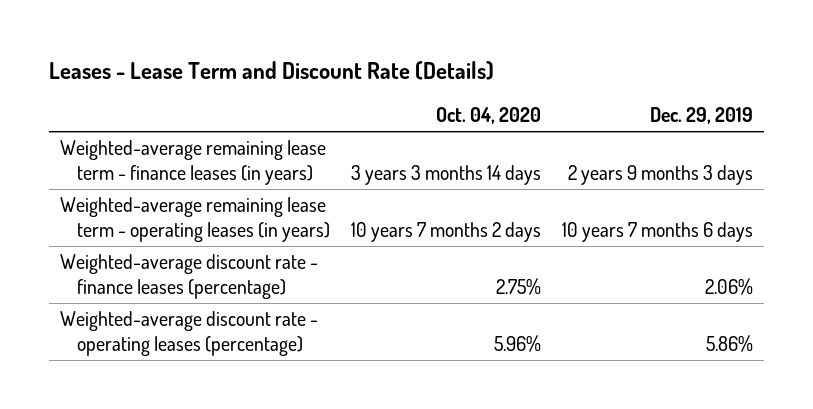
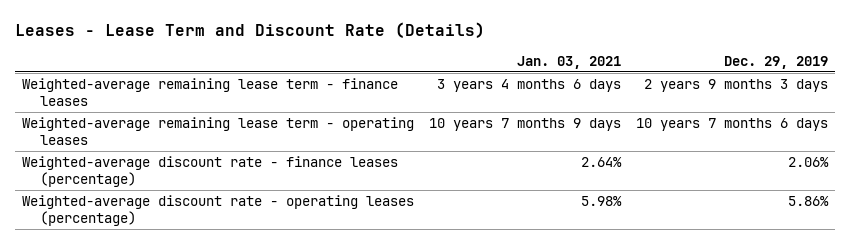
- | Oct. 04, 2020 | Dec. 29, 2019
+ | Jan. 03, 2021 | Dec. 29, 2019
- Weighted-average remaining lease term - finance leases (in years) | 3 years 3 months 14 days | 2 years 9 months 3 days
- Weighted-average remaining lease term - operating leases (in years) | 10 years 7 months 2 days | 10 years 7 months 6 days
+ Weighted-average remaining lease term - finance leases | 3 years 4 months 6 days | 2 years 9 months 3 days
+ Weighted-average remaining lease term - operating leases | 10 years 7 months 9 days | 10 years 7 months 6 days

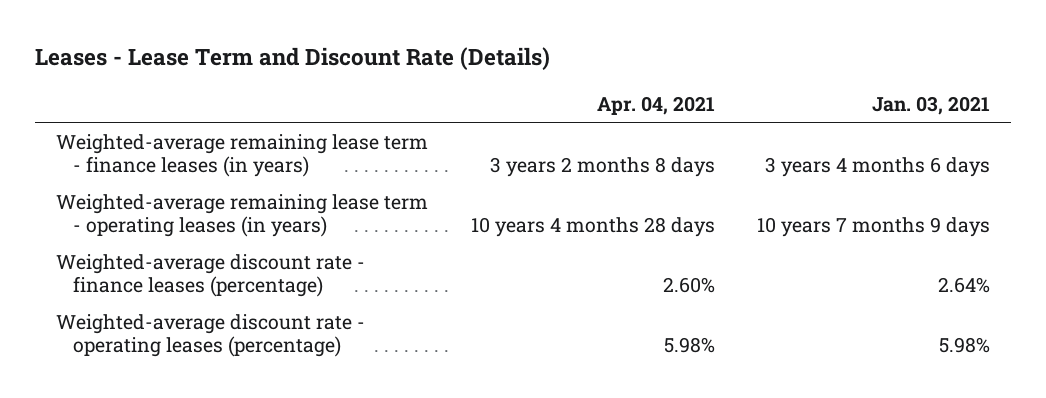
- | Jan. 03, 2021 | Dec. 29, 2019
+ | Apr. 04, 2021 | Jan. 03, 2021
- Weighted-average remaining lease term - finance leases | 3 years 4 months 6 days | 2 years 9 months 3 days
- Weighted-average remaining lease term - operating leases | 10 years 7 months 9 days | 10 years 7 months 6 days
+ Weighted-average remaining lease term - finance leases (in years) | 3 years 2 months 8 days | 3 years 4 months 6 days
+ Weighted-average remaining lease term - operating leases (in years) | 10 years 4 months 28 days | 10 years 7 months 9 days

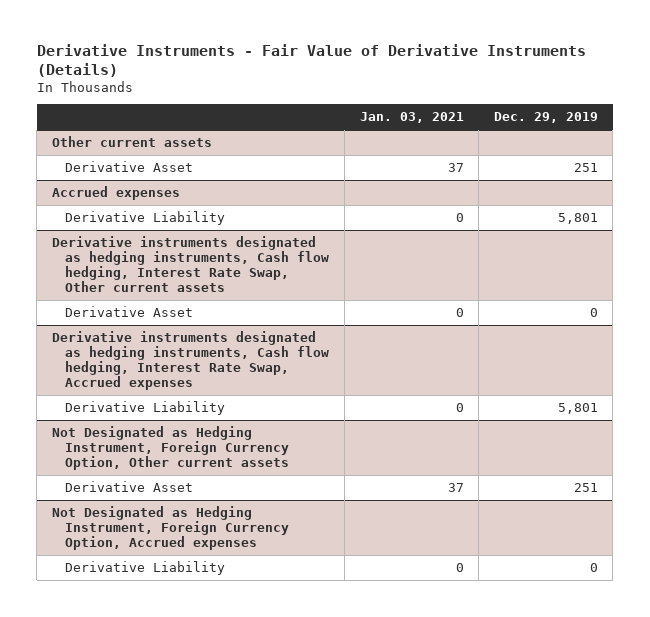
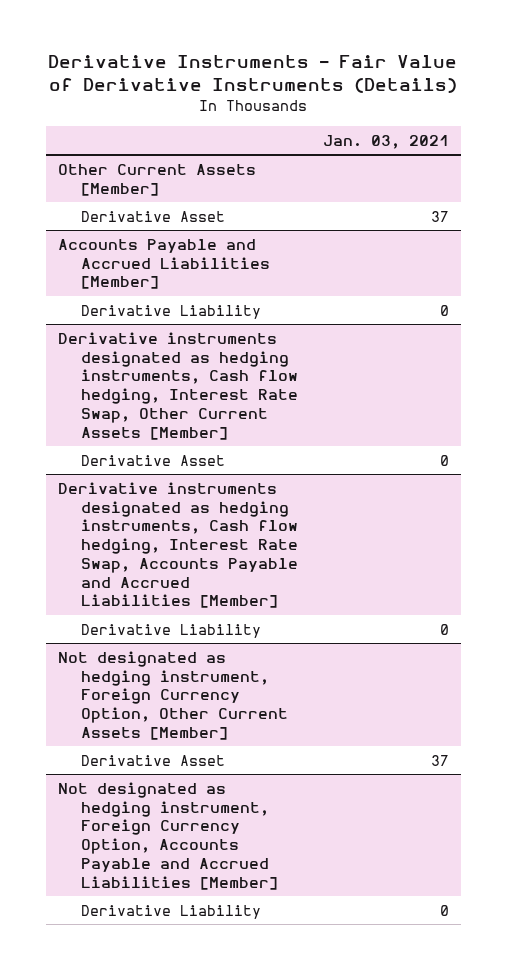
- | Jan. 03, 2021 | Dec. 29, 2019
+ | Jan. 03, 2021
- Other current assets
+ Other Current Assets [Member]
- Accrued expenses
+ Accounts Payable and Accrued Liabilities [Member]
- Derivative instruments designated as hedging instruments, Cash flow hedging, Interest Rate Swap, Other current assets
+ Derivative instruments designated as hedging instruments, Cash flow hedging, Interest Rate Swap, Other Current Assets [Member]
- Derivative instruments designated as hedging instruments, Cash flow hedging, Interest Rate Swap, Accrued expenses
+ Derivative instruments designated as hedging instruments, Cash flow hedging, Interest Rate Swap, Accounts Payable and Accrued Liabilities [Member]
- Not Designated as Hedging Instrument, Foreign Currency Option, Other current assets
+ Not designated as hedging instrument, Foreign Currency Option, Other Current Assets [Member]
- Not Designated as Hedging Instrument, Foreign Currency Option, Accrued expenses
+ Not designated as hedging instrument, Foreign Currency Option, Accounts Payable and Accrued Liabilities [Member]

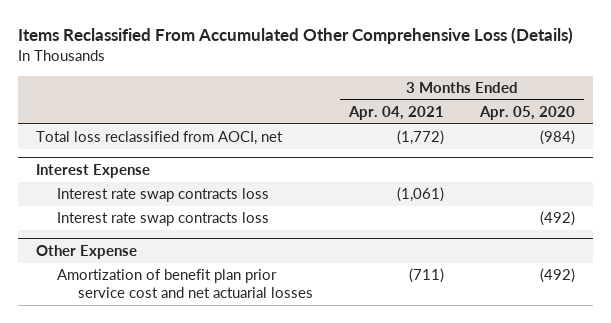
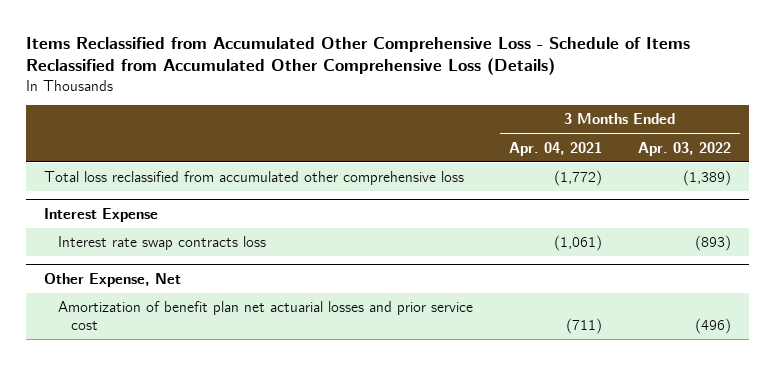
- Items Reclassified From Accumulated Other Comprehensive Loss (Details)
+ Items Reclassified from Accumulated Other Comprehensive Loss - Schedule of Items Reclassified from Accumulated Other Comprehensive Loss (Details)
- | 3 Months Ended Apr. 04, 2021 | 3 Months Ended Apr. 05, 2020
+ | 3 Months Ended Apr. 04, 2021 | 3 Months Ended Apr. 03, 2022
- Total loss reclassified from AOCI, net | (1,772) | (984)
+ Total loss reclassified from accumulated other comprehensive loss | (1,772) | (1,389)
@ Interest Expense
- Interest rate swap contracts loss | | (492)
- Other Expense
- Amortization of benefit plan prior service cost and net actuarial losses | (711) | (492)
+ Other Expense, Net
+ Amortization of benefit plan net actuarial losses and prior service cost | (711) | (496)

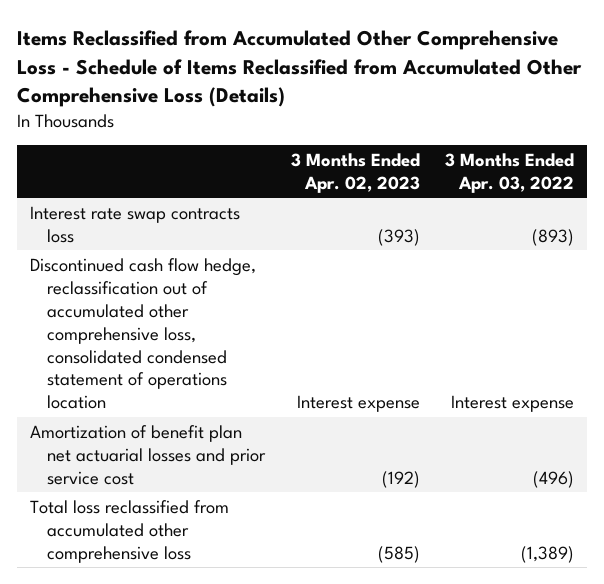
- | 3 Months Ended Apr. 04, 2021 | 3 Months Ended Apr. 03, 2022
+ | 3 Months Ended Apr. 02, 2023 | 3 Months Ended Apr. 03, 2022
- Interest Expense
- Other Expense, Net
+ Discontinued cash flow hedge, reclassification out of accumulated other comprehensive loss, consolidated condensed statement of operations location | Interest expense | Interest expense
moved down: Total loss reclassified from accumulated other comprehensive loss | (585) | (1,389)

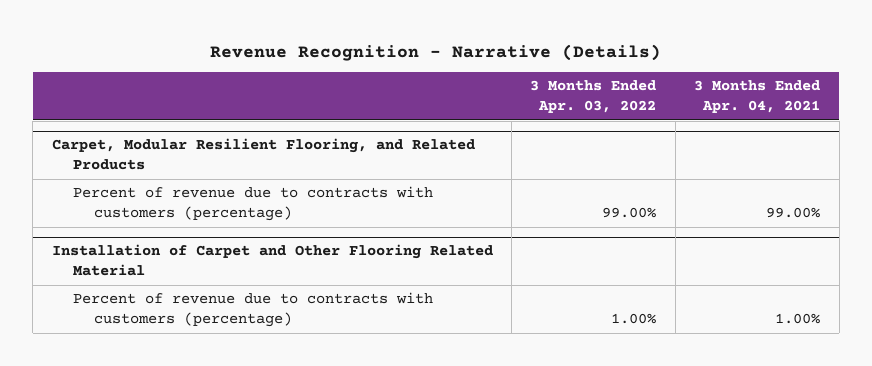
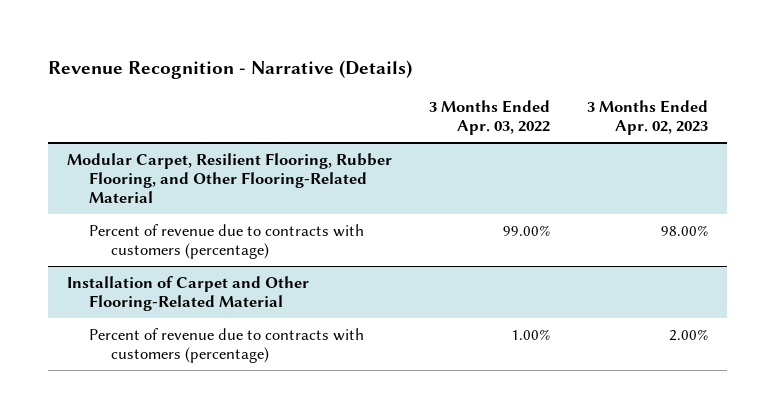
- | 3 Months Ended Apr. 03, 2022 | 3 Months Ended Apr. 04, 2021
+ | 3 Months Ended Apr. 03, 2022 | 3 Months Ended Apr. 02, 2023
- Carpet, Modular Resilient Flooring, and Related Products
+ Modular Carpet, Resilient Flooring, Rubber Flooring, and Other Flooring-Related Material
- Installation of Carpet and Other Flooring Related Material
+ Installation of Carpet and Other Flooring-Related Material

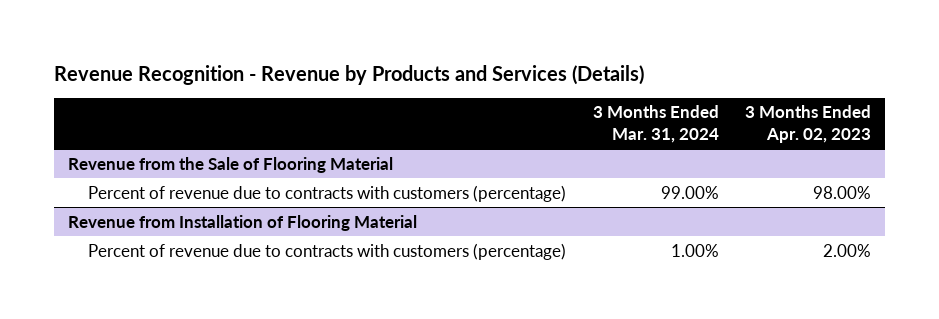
- Revenue Recognition - Narrative (Details)
+ Revenue Recognition - Revenue by Products and Services (Details)
- | 3 Months Ended Apr. 03, 2022 | 3 Months Ended Apr. 02, 2023
+ | 3 Months Ended Mar. 31, 2024 | 3 Months Ended Apr. 02, 2023
- Modular Carpet, Resilient Flooring, Rubber Flooring, and Other Flooring-Related Material
+ Revenue from the Sale of Flooring Material
- Installation of Carpet and Other Flooring-Related Material
+ Revenue from Installation of Flooring Material

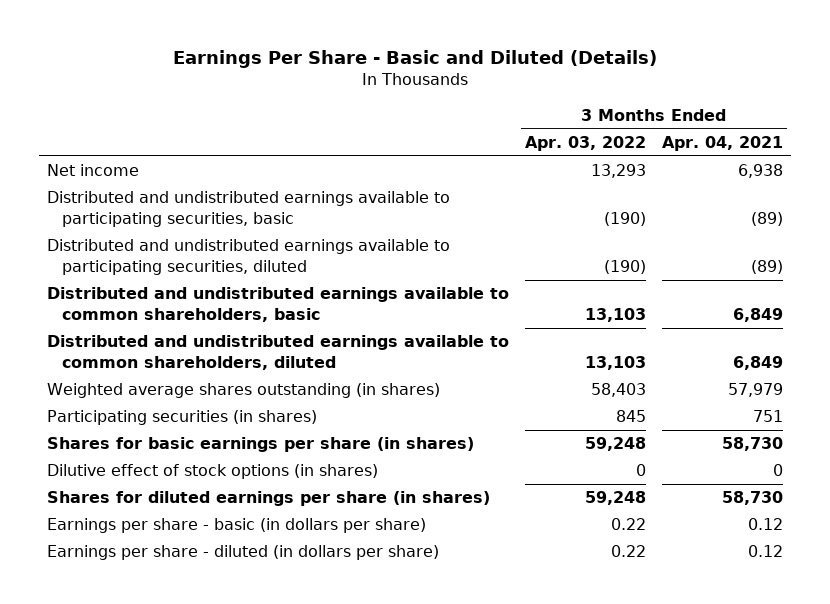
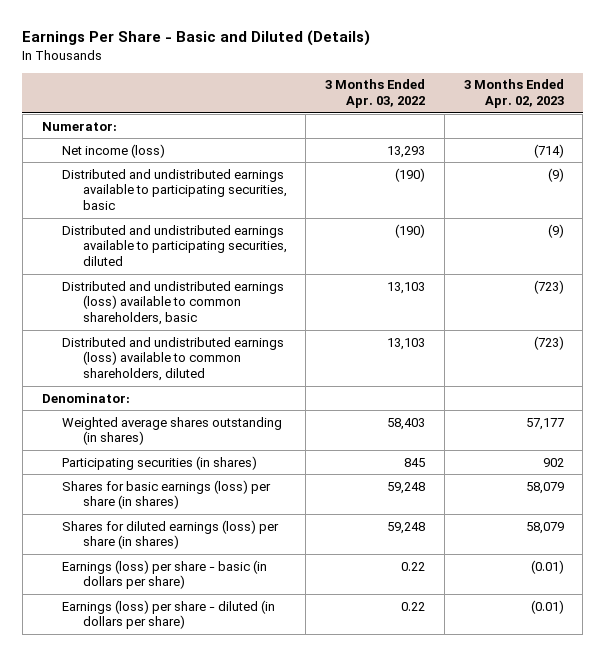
- | 3 Months Ended Apr. 03, 2022 | 3 Months Ended Apr. 04, 2021
+ | 3 Months Ended Apr. 03, 2022 | 3 Months Ended Apr. 02, 2023
- Net income | 13,293 | 6,938
+ Numerator:
+ Net income (loss) | 13,293 | (714)
- Distributed and undistributed earnings available to common shareholders, basic | 13,103 | 6,849
- Distributed and undistributed earnings available to common shareholders, diluted | 13,103 | 6,849
+ Distributed and undistributed earnings (loss) available to common shareholders, basic | 13,103 | (723)
+ Distributed and undistributed earnings (loss) available to common shareholders, diluted | 13,103 | (723)
+ Denominator:
- Shares for basic earnings per share (in shares) | 59,248 | 58,730
- Dilutive effect of stock options (in shares) | 0 | 0
- Shares for diluted earnings per share (in shares) | 59,248 | 58,730
- Earnings per share - basic (in dollars per share) | 0.22 | 0.12
- Earnings per share - diluted (in dollars per share) | 0.22 | 0.12
+ Shares for basic earnings (loss) per share (in shares) | 59,248 | 58,079
+ Shares for diluted earnings (loss) per share (in shares) | 59,248 | 58,079
+ Earnings (loss) per share - basic (in dollars per share) | 0.22 | (0.01)
+ Earnings (loss) per share - diluted (in dollars per share) | 0.22 | (0.01)

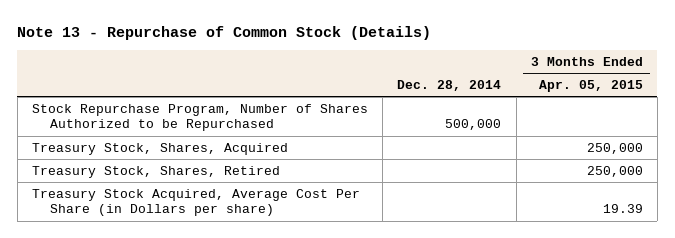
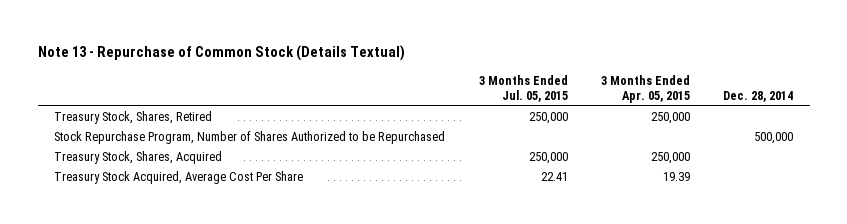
- Note 13 - Repurchase of Common Stock (Details)
+ Note 13 - Repurchase of Common Stock (Details Textual)
- | Dec. 28, 2014 | 3 Months Ended Apr. 05, 2015
+ | 3 Months Ended Jul. 05, 2015 | 3 Months Ended Apr. 05, 2015 | Dec. 28, 2014
moved up: Treasury Stock, Shares, Retired | 250,000 | 250,000 |
- Treasury Stock Acquired, Average Cost Per Share (in Dollars per share) | | 19.39
+ Treasury Stock Acquired, Average Cost Per Share | 22.41 | 19.39 |

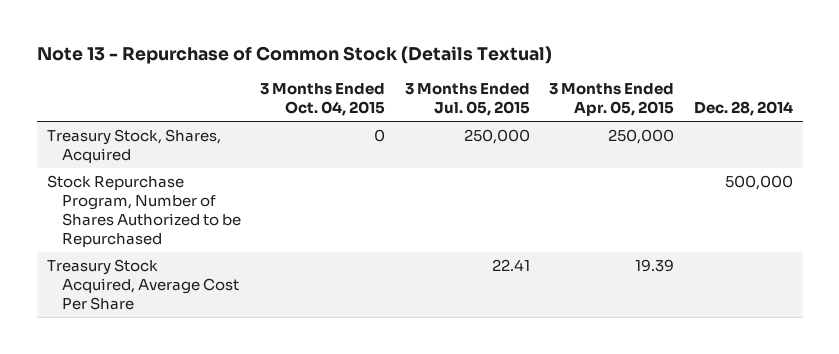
- | 3 Months Ended Jul. 05, 2015 | 3 Months Ended Apr. 05, 2015 | Dec. 28, 2014
+ | 3 Months Ended Oct. 04, 2015 | 3 Months Ended Jul. 05, 2015 | 3 Months Ended Apr. 05, 2015 | Dec. 28, 2014
- Treasury Stock, Shares, Retired | 250,000 | 250,000 |
moved down: Stock Repurchase Program, Number of Shares Authorized to be Repurchased | | | | 500,000

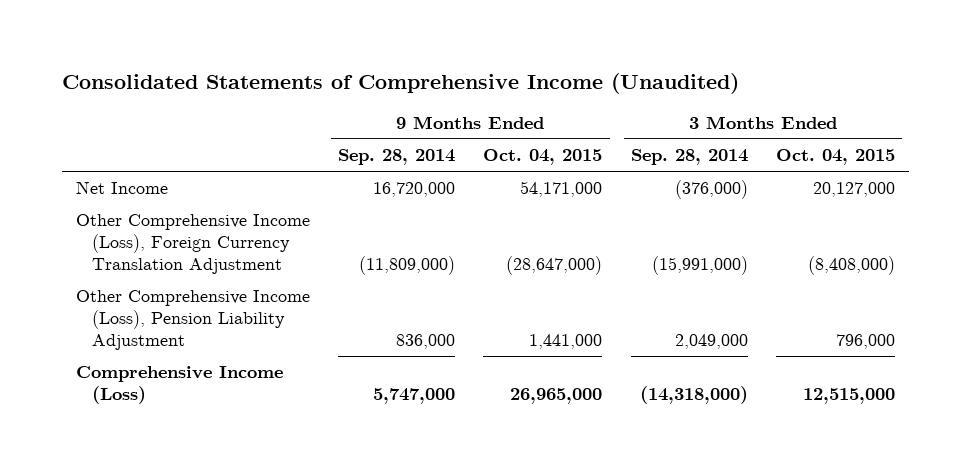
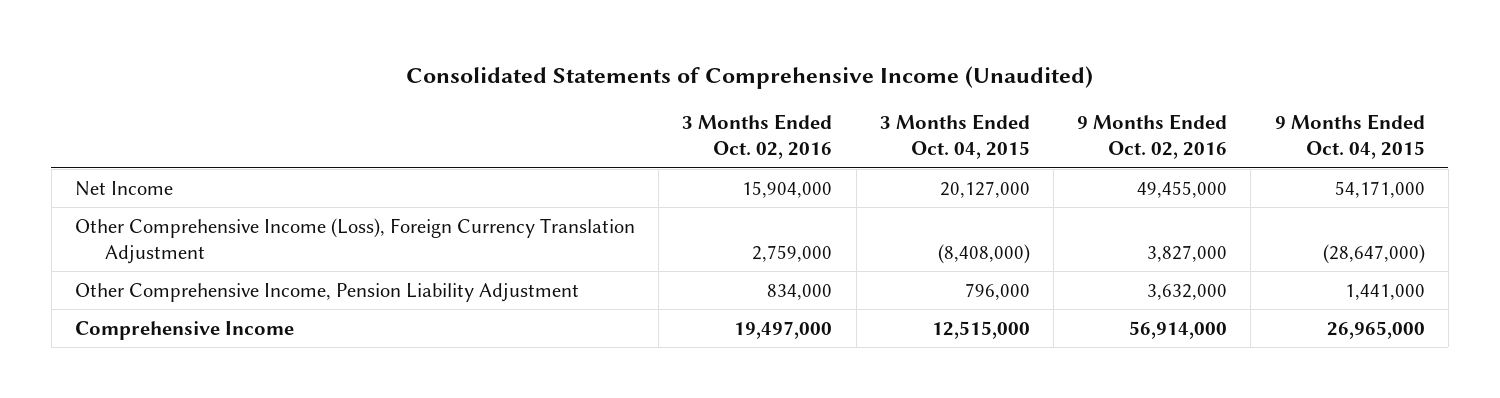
- | 9 Months Ended Sep. 28, 2014 | 9 Months Ended Oct. 04, 2015 | 3 Months Ended Sep. 28, 2014 | 3 Months Ended Oct. 04, 2015
+ | 3 Months Ended Oct. 02, 2016 | 3 Months Ended Oct. 04, 2015 | 9 Months Ended Oct. 02, 2016 | 9 Months Ended Oct. 04, 2015
- Other Comprehensive Income (Loss), Pension Liability Adjustment | 836,000 | 1,441,000 | 2,049,000 | 796,000
- Comprehensive Income (Loss) | 5,747,000 | 26,965,000 | (14,318,000) | 12,515,000
+ Other Comprehensive Income, Pension Liability Adjustment | 834,000 | 796,000 | 3,632,000 | 1,441,000
+ Comprehensive Income | 19,497,000 | 12,515,000 | 56,914,000 | 26,965,000

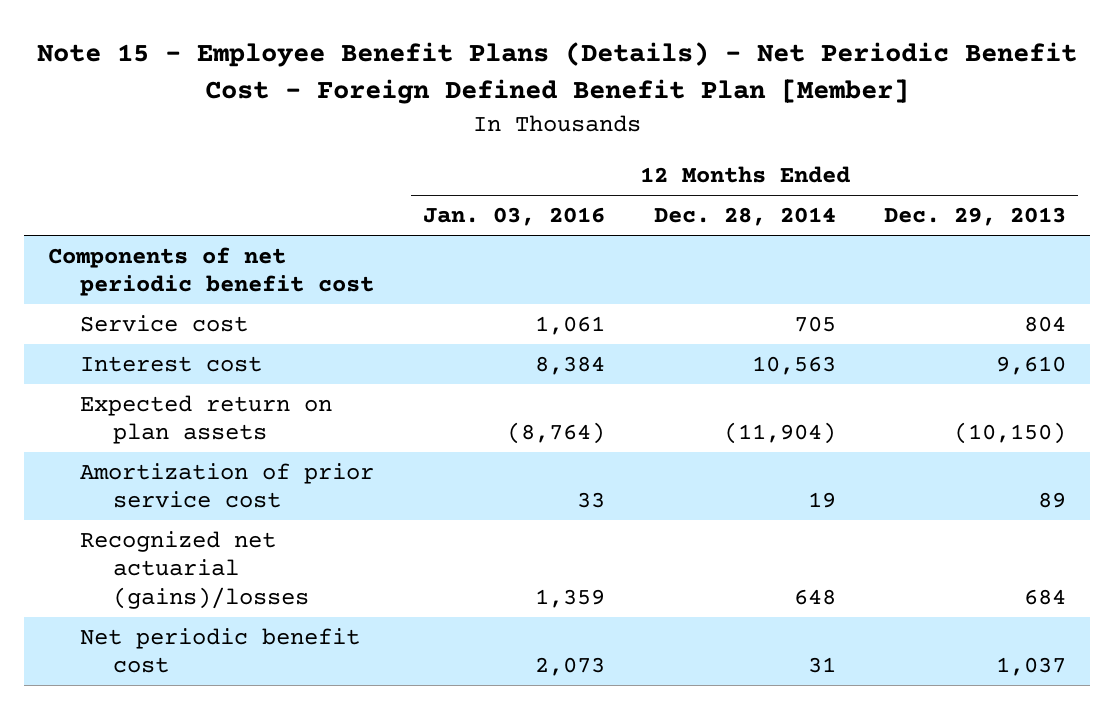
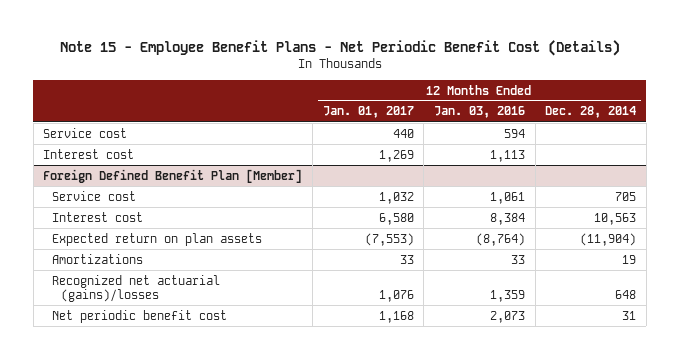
- Note 15 - Employee Benefit Plans (Details) - Net Periodic Benefit Cost - Foreign Defined Benefit Plan [Member]
+ Note 15 - Employee Benefit Plans - Net Periodic Benefit Cost (Details)
- | 12 Months Ended Jan. 03, 2016 | 12 Months Ended Dec. 28, 2014 | 12 Months Ended Dec. 29, 2013
+ | 12 Months Ended Jan. 01, 2017 | 12 Months Ended Jan. 03, 2016 | 12 Months Ended Dec. 28, 2014
- Components of net periodic benefit cost
+ Service cost | 440 | 594 |
+ Interest cost | 1,269 | 1,113 |
+ Foreign Defined Benefit Plan [Member]
- Amortization of prior service cost | 33 | 19 | 89
+ Amortizations | 33 | 33 | 19

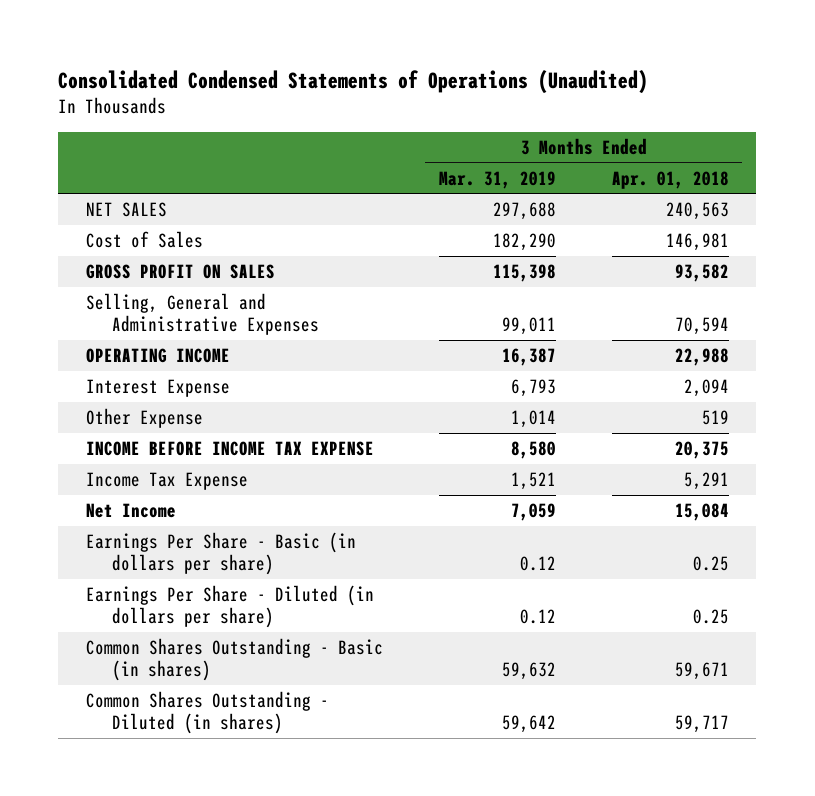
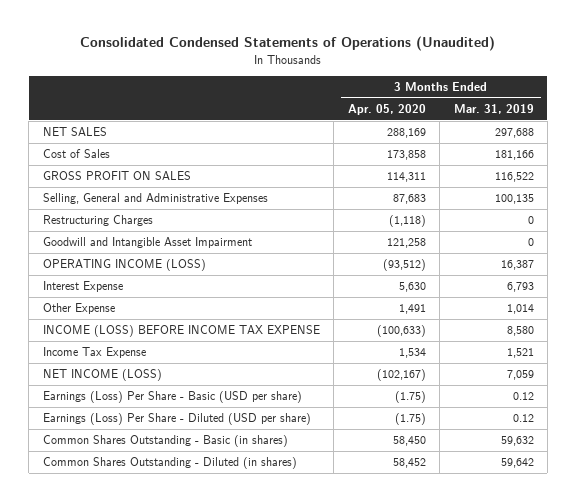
- | 3 Months Ended Mar. 31, 2019 | 3 Months Ended Apr. 01, 2018
+ | 3 Months Ended Apr. 05, 2020 | 3 Months Ended Mar. 31, 2019
- Cost of Sales | 182,290 | 146,981
- GROSS PROFIT ON SALES | 115,398 | 93,582
- Selling, General and Administrative Expenses | 99,011 | 70,594
- OPERATING INCOME | 16,387 | 22,988
+ Cost of Sales | 173,858 | 181,166
+ GROSS PROFIT ON SALES | 114,311 | 116,522
+ Selling, General and Administrative Expenses | 87,683 | 100,135
+ Restructuring Charges | (1,118) | 0
+ Goodwill and Intangible Asset Impairment | 121,258 | 0
+ OPERATING INCOME (LOSS) | (93,512) | 16,387
- INCOME BEFORE INCOME TAX EXPENSE | 8,580 | 20,375
+ INCOME (LOSS) BEFORE INCOME TAX EXPENSE | (100,633) | 8,580
- Net Income | 7,059 | 15,084
- Earnings Per Share - Basic (in dollars per share) | 0.12 | 0.25
- Earnings Per Share - Diluted (in dollars per share) | 0.12 | 0.25
+ NET INCOME (LOSS) | (102,167) | 7,059
+ Earnings (Loss) Per Share - Basic (USD per share) | (1.75) | 0.12
+ Earnings (Loss) Per Share - Diluted (USD per share) | (1.75) | 0.12

